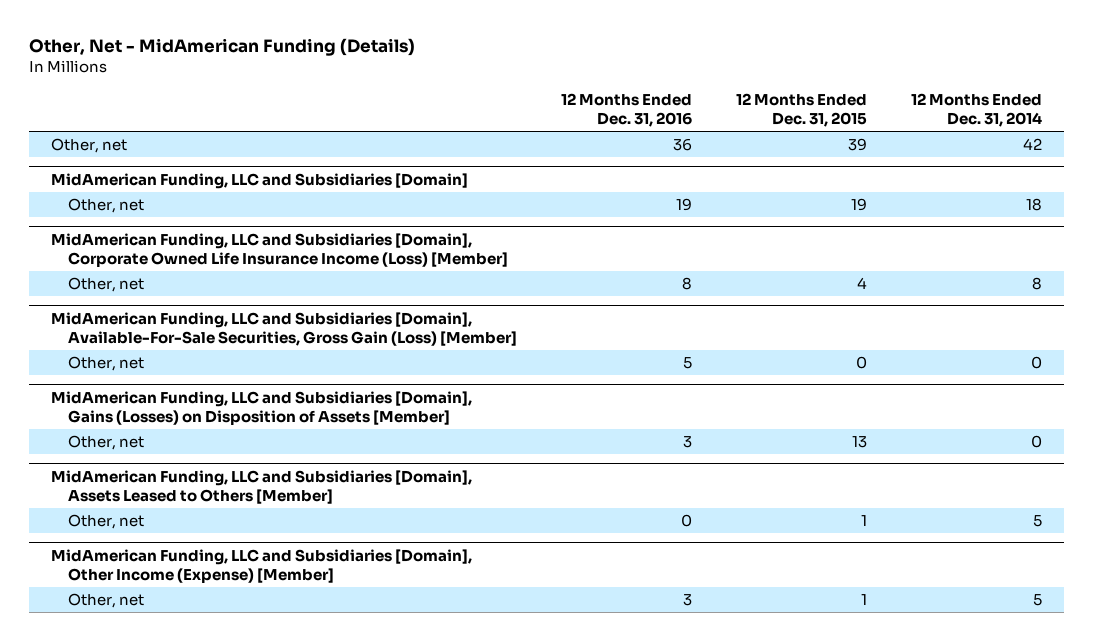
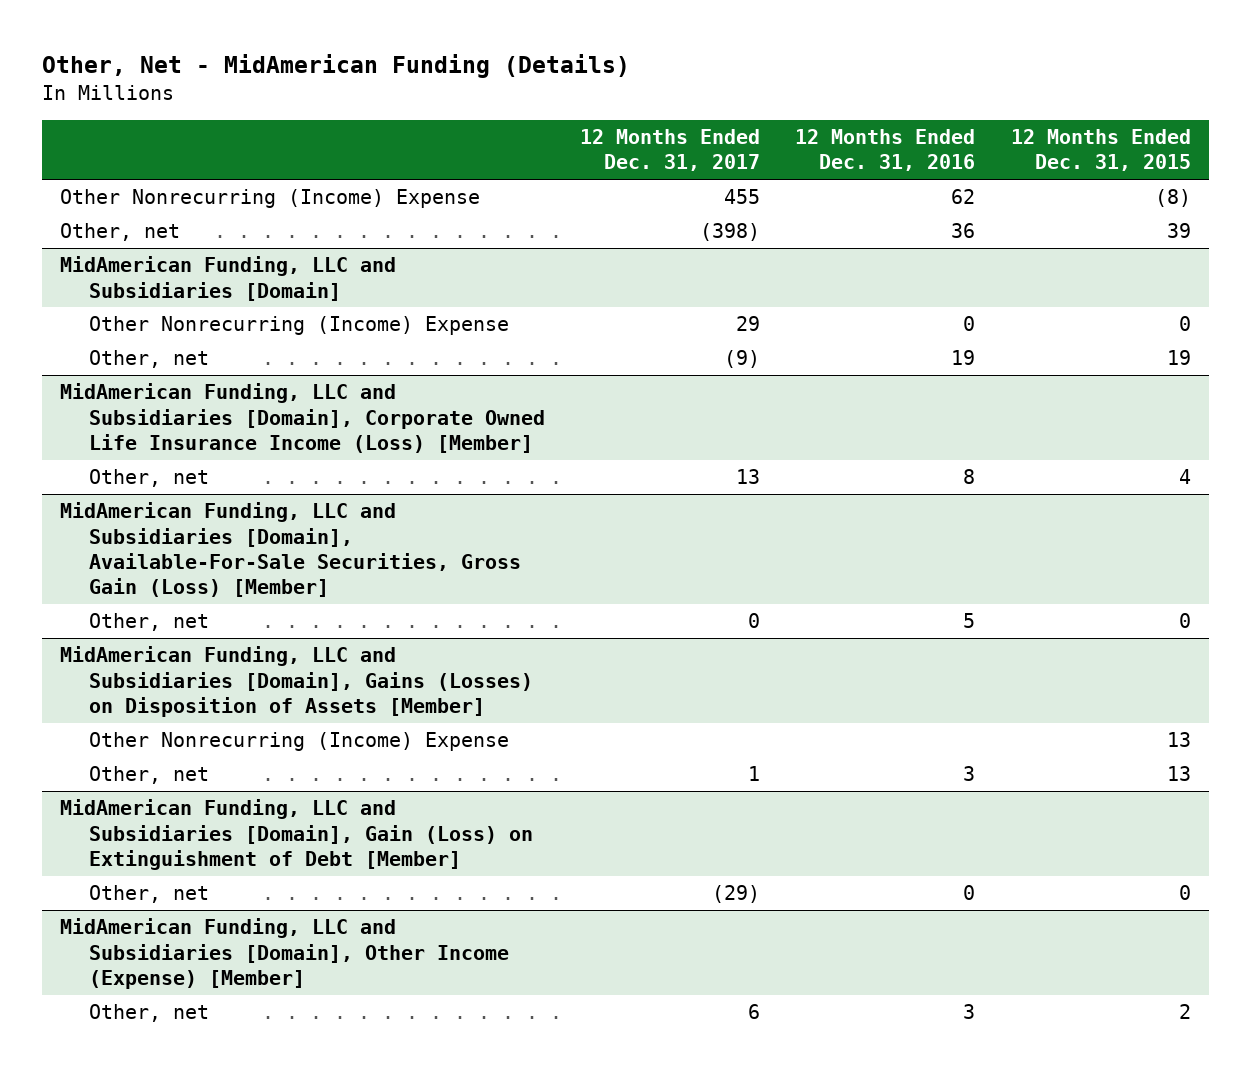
- | 12 Months Ended Dec. 31, 2016 | 12 Months Ended Dec. 31, 2015 | 12 Months Ended Dec. 31, 2014
+ | 12 Months Ended Dec. 31, 2017 | 12 Months Ended Dec. 31, 2016 | 12 Months Ended Dec. 31, 2015
+ Other Nonrecurring (Income) Expense | 455 | 62 | (8)
@ MidAmerican Funding, LLC and Subsidiaries [Domain]
+ Other Nonrecurring (Income) Expense | 29 | 0 | 0
@ MidAmerican Funding, LLC and Subsidiaries [Domain], Gains (Losses) on Disposition of Assets [Member]
+ Other Nonrecurring (Income) Expense | | | 13
- MidAmerican Funding, LLC and Subsidiaries [Domain], Assets Leased to Others [Member]
- Other, net | 0 | 1 | 5
+ MidAmerican Funding, LLC and Subsidiaries [Domain], Gain (Loss) on Extinguishment of Debt [Member]
+ Other, net | (29) | 0 | 0
@ MidAmerican Funding, LLC and Subsidiaries [Domain], Other Income (Expense) [Member]
- Other, net | 3 | 1 | 5
+ Other, net | 6 | 3 | 2

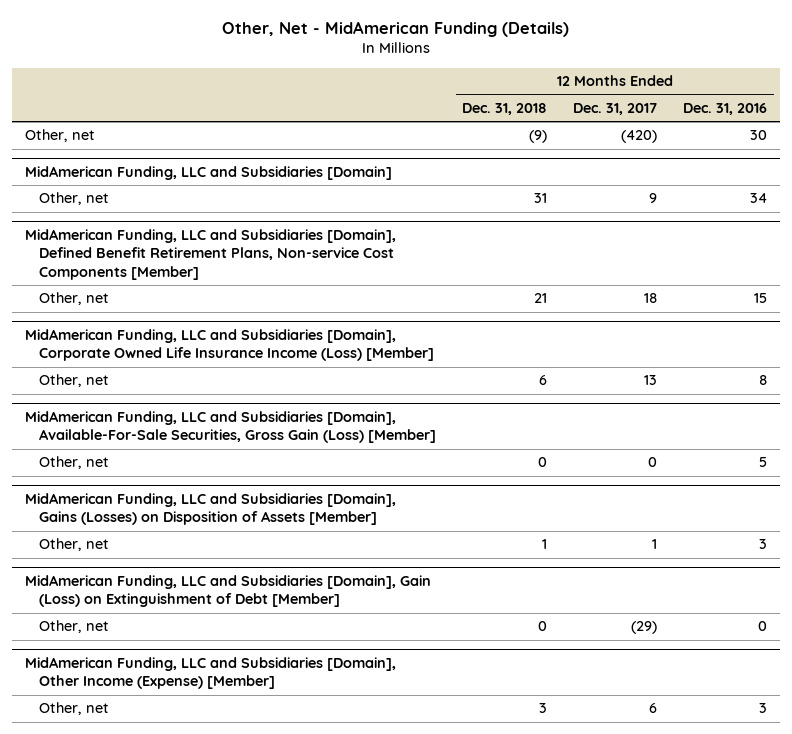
- | 12 Months Ended Dec. 31, 2017 | 12 Months Ended Dec. 31, 2016 | 12 Months Ended Dec. 31, 2015
+ | 12 Months Ended Dec. 31, 2018 | 12 Months Ended Dec. 31, 2017 | 12 Months Ended Dec. 31, 2016
- Other Nonrecurring (Income) Expense | 455 | 62 | (8)
- Other, net | (398) | 36 | 39
+ Other, net | (9) | (420) | 30
@ MidAmerican Funding, LLC and Subsidiaries [Domain]
- Other Nonrecurring (Income) Expense | 29 | 0 | 0
- Other, net | (9) | 19 | 19
+ Other, net | 31 | 9 | 34
+ MidAmerican Funding, LLC and Subsidiaries [Domain], Defined Benefit Retirement Plans, Non-service Cost Components [Member]
+ Other, net | 21 | 18 | 15
@ MidAmerican Funding, LLC and Subsidiaries [Domain], Gains (Losses) on Disposition of Assets [Member]
- Other Nonrecurring (Income) Expense | | | 13

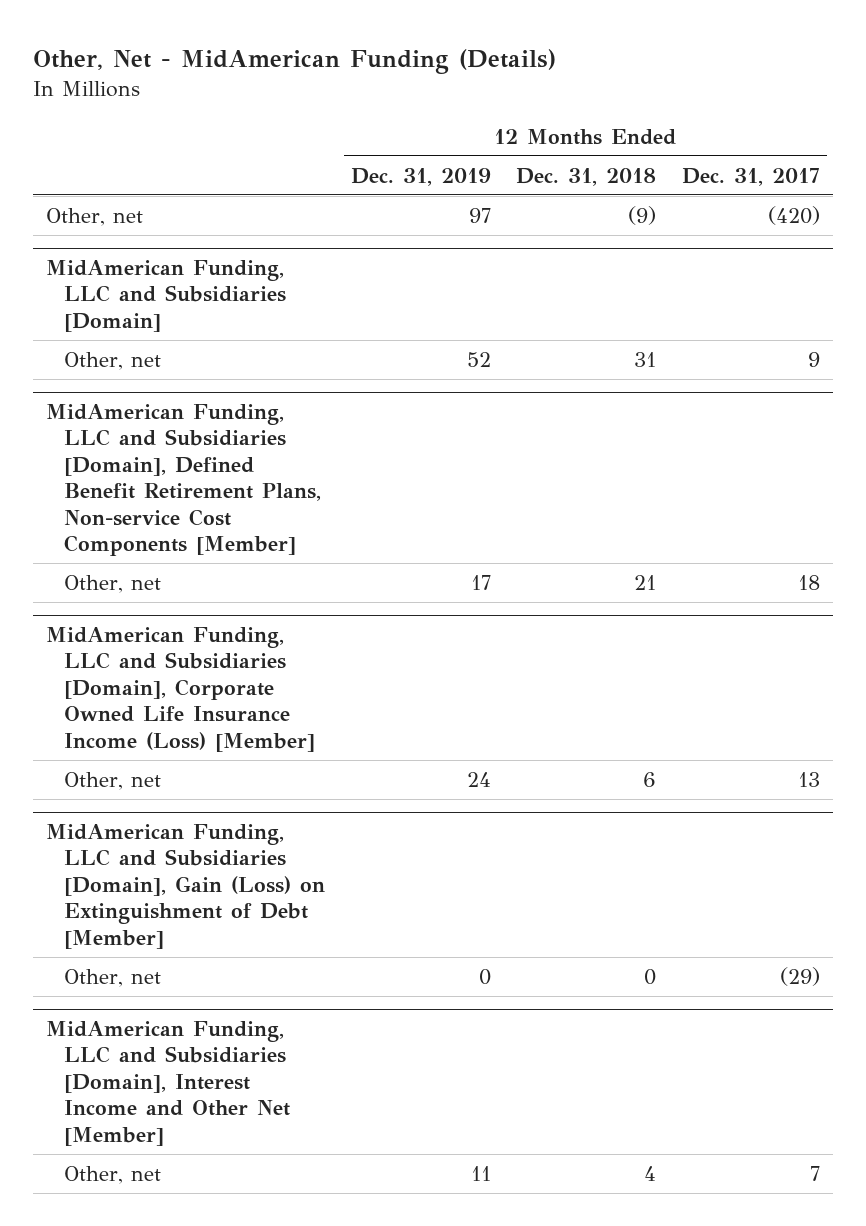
- | 12 Months Ended Dec. 31, 2018 | 12 Months Ended Dec. 31, 2017 | 12 Months Ended Dec. 31, 2016
+ | 12 Months Ended Dec. 31, 2019 | 12 Months Ended Dec. 31, 2018 | 12 Months Ended Dec. 31, 2017
- MidAmerican Funding, LLC and Subsidiaries [Domain], Available-For-Sale Securities, Gross Gain (Loss) [Member]
- Other, net | 0 | 0 | 5
- MidAmerican Funding, LLC and Subsidiaries [Domain], Gains (Losses) on Disposition of Assets [Member]
- Other, net | 1 | 1 | 3
- MidAmerican Funding, LLC and Subsidiaries [Domain], Other Income (Expense) [Member]
- Other, net | 3 | 6 | 3
+ MidAmerican Funding, LLC and Subsidiaries [Domain], Interest Income and Other Net [Member]
+ Other, net | 11 | 4 | 7

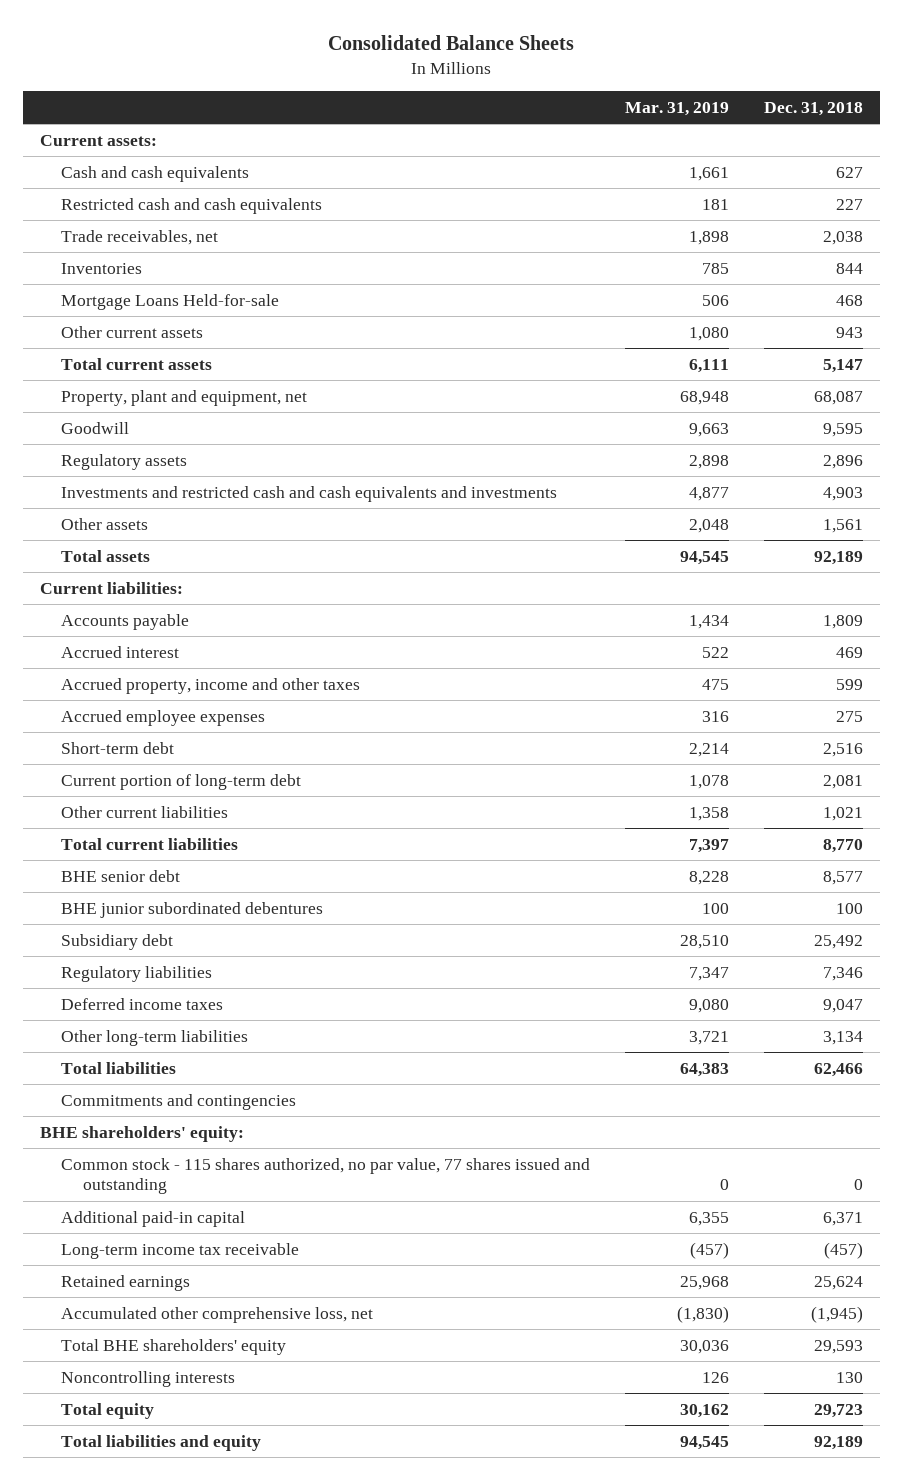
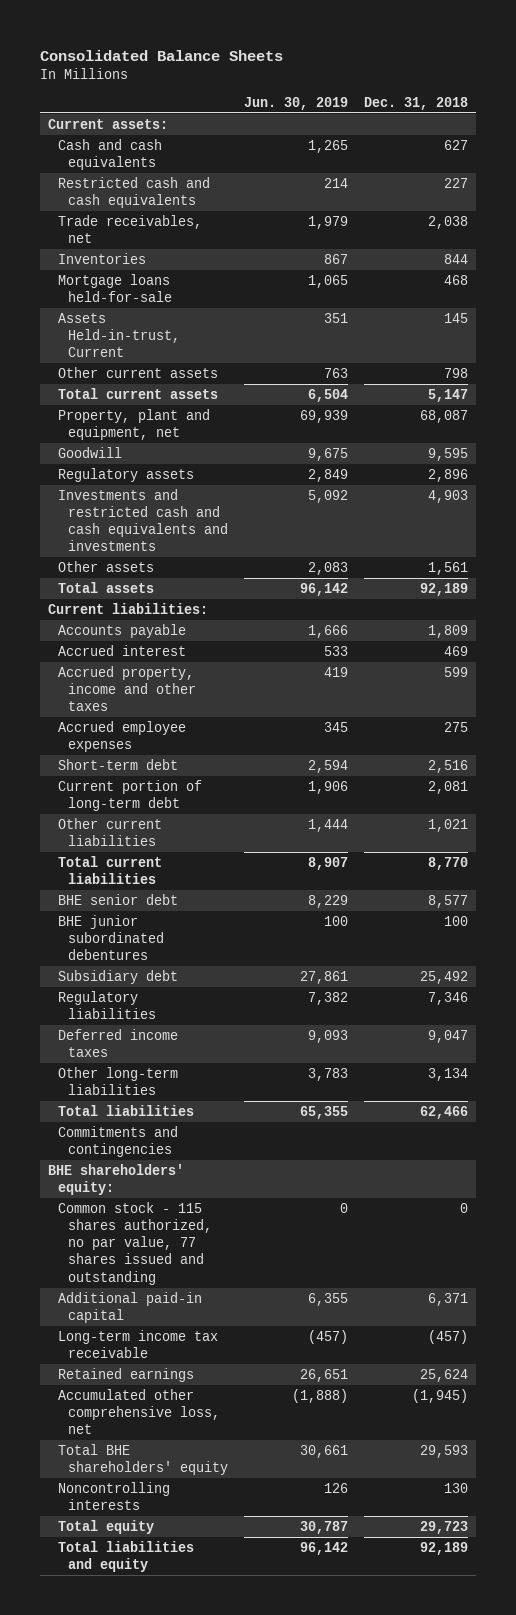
- | Mar. 31, 2019 | Dec. 31, 2018
+ | Jun. 30, 2019 | Dec. 31, 2018
- Mortgage Loans Held-for-sale | 506 | 468
- Other current assets | 1,080 | 943
+ Mortgage loans held-for-sale | 1,065 | 468
+ Assets Held-in-trust, Current | 351 | 145
+ Other current assets | 763 | 798

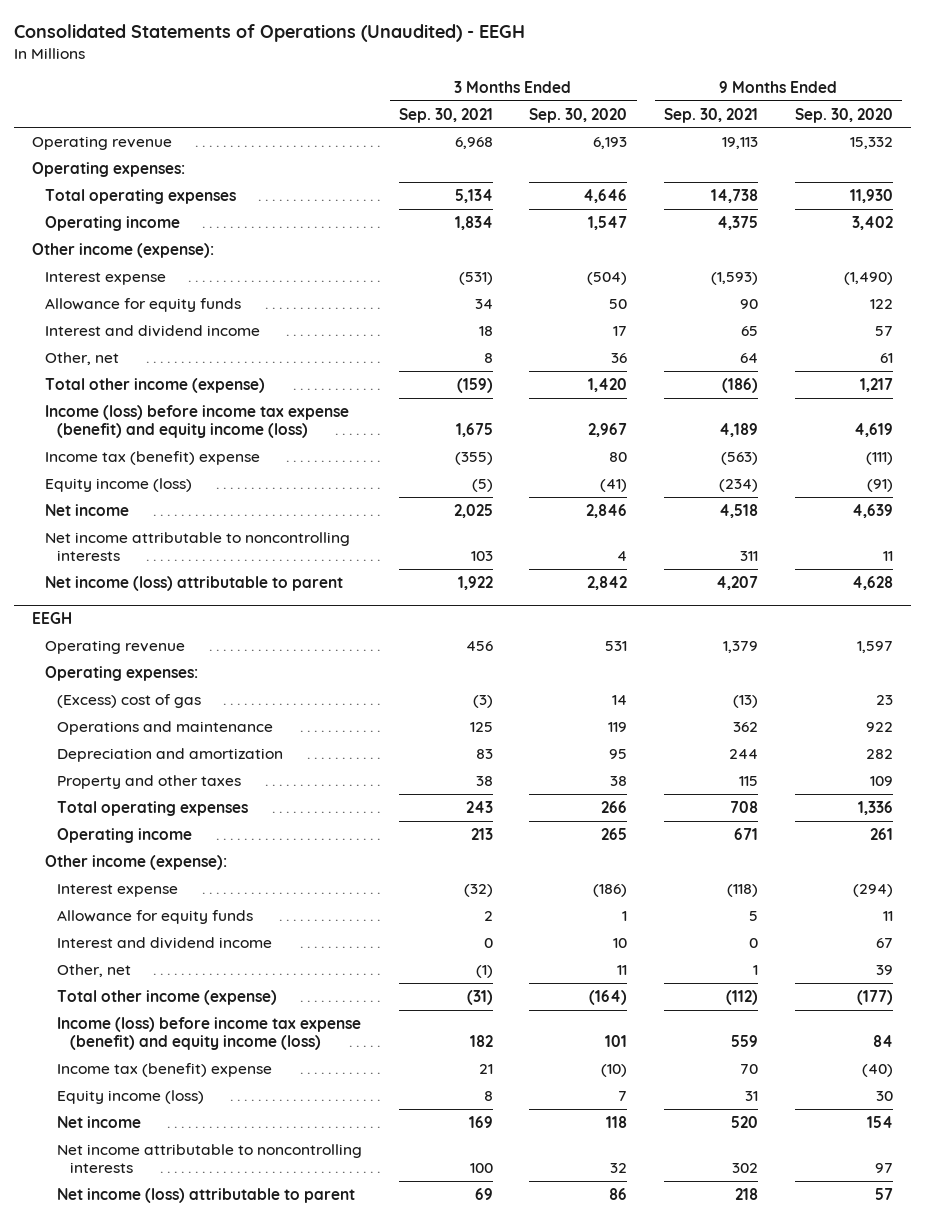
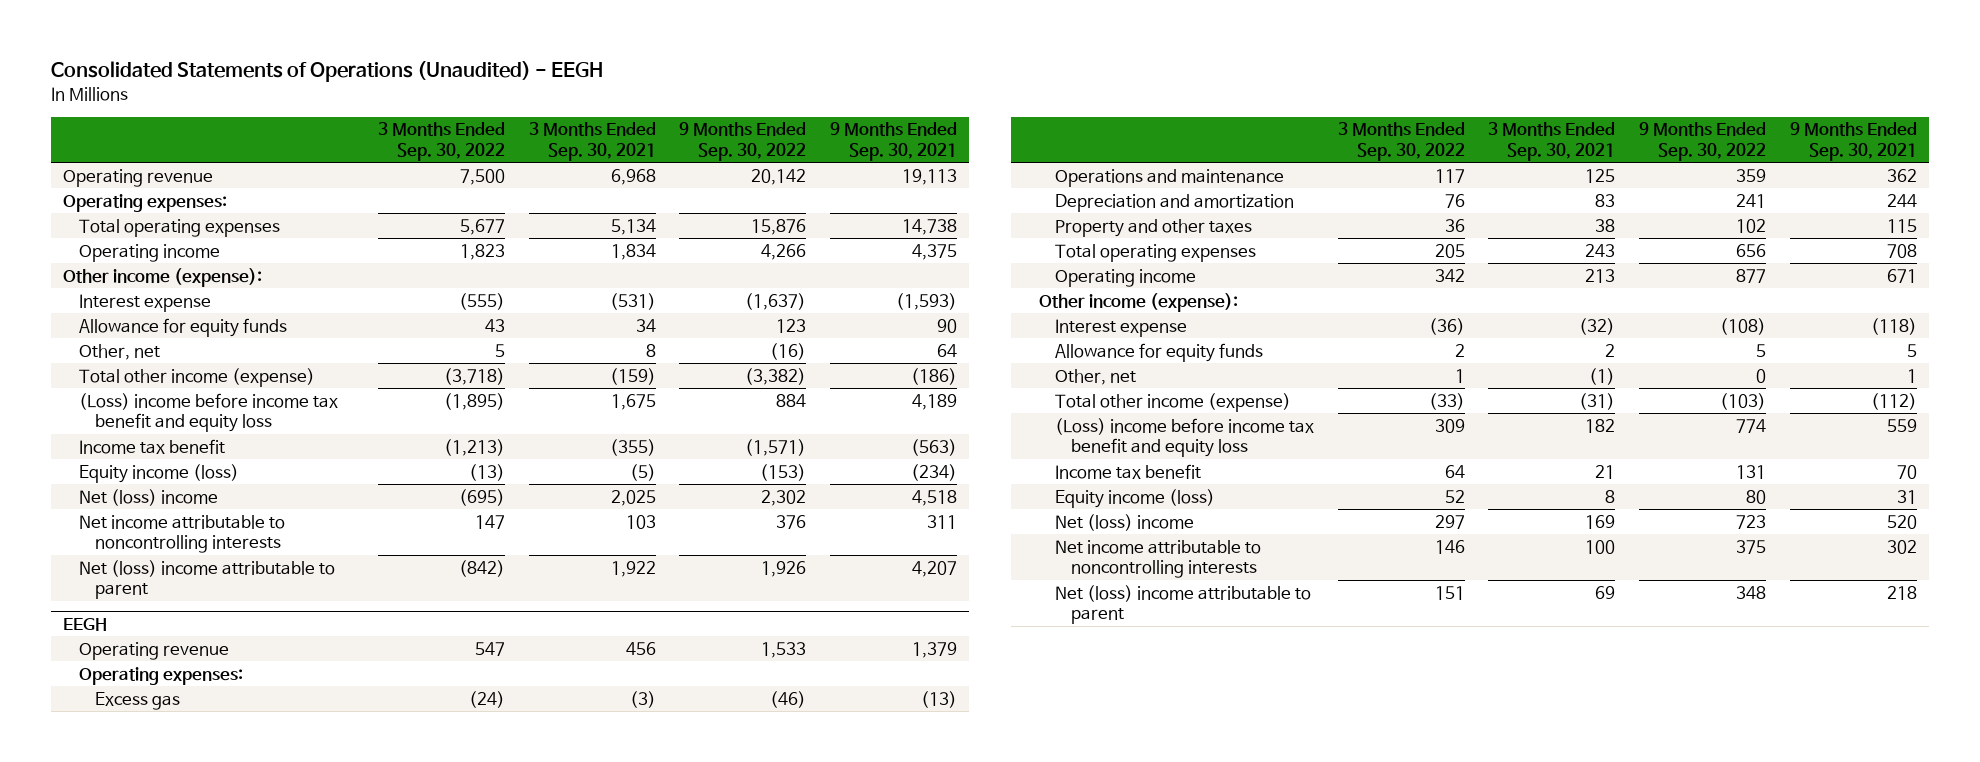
- | 3 Months Ended Sep. 30, 2021 | 3 Months Ended Sep. 30, 2020 | 9 Months Ended Sep. 30, 2021 | 9 Months Ended Sep. 30, 2020
+ | 3 Months Ended Sep. 30, 2022 | 3 Months Ended Sep. 30, 2021 | 9 Months Ended Sep. 30, 2022 | 9 Months Ended Sep. 30, 2021
- Interest and dividend income | 18 | 17 | 65 | 57
- Income (loss) before income tax expense (benefit) and equity income (loss) | 1,675 | 2,967 | 4,189 | 4,619
- Income tax (benefit) expense | (355) | 80 | (563) | (111)
+ (Loss) income before income tax benefit and equity loss | (1,895) | 1,675 | 884 | 4,189
+ Income tax benefit | (1,213) | (355) | (1,571) | (563)
- Net income | 2,025 | 2,846 | 4,518 | 4,639
+ Net (loss) income | (695) | 2,025 | 2,302 | 4,518
- Net income (loss) attributable to parent | 1,922 | 2,842 | 4,207 | 4,628
+ Net (loss) income attributable to parent | (842) | 1,922 | 1,926 | 4,207
@ EEGH
- (Excess) cost of gas | (3) | 14 | (13) | 23
+ Excess gas | (24) | (3) | (46) | (13)
- Interest and dividend income | 0 | 10 | 0 | 67
- Income (loss) before income tax expense (benefit) and equity income (loss) | 182 | 101 | 559 | 84
- Income tax (benefit) expense | 21 | (10) | 70 | (40)
+ (Loss) income before income tax benefit and equity loss | 309 | 182 | 774 | 559
+ Income tax benefit | 64 | 21 | 131 | 70
- Net income | 169 | 118 | 520 | 154
+ Net (loss) income | 297 | 169 | 723 | 520
- Net income (loss) attributable to parent | 69 | 86 | 218 | 57
+ Net (loss) income attributable to parent | 151 | 69 | 348 | 218

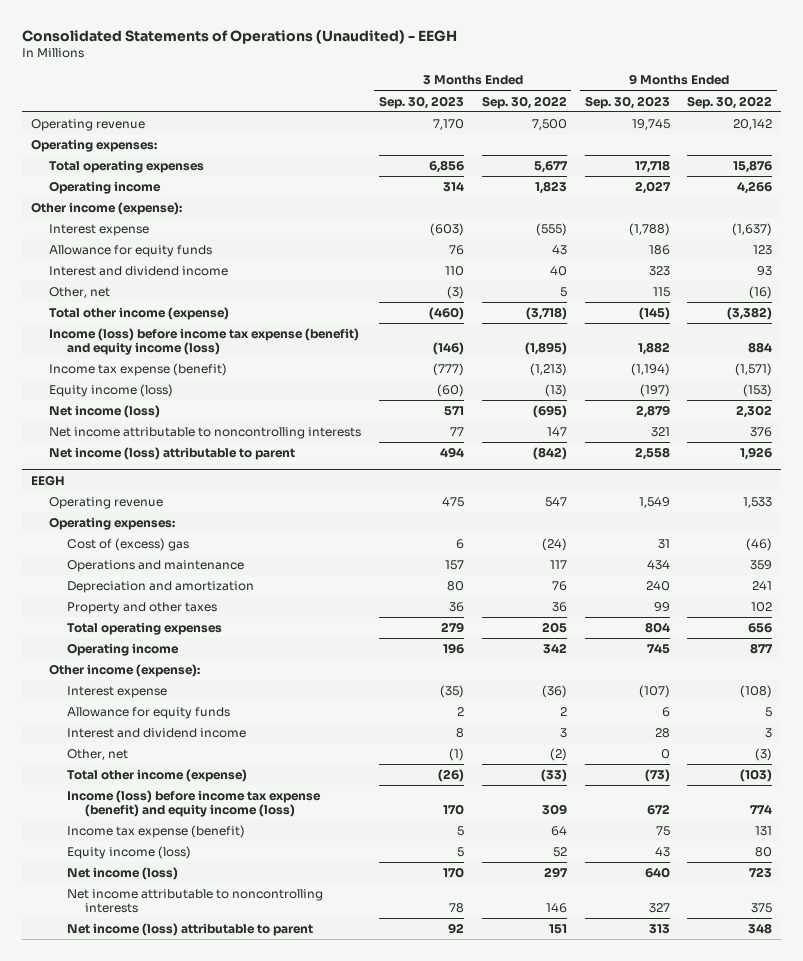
- | 3 Months Ended Sep. 30, 2022 | 3 Months Ended Sep. 30, 2021 | 9 Months Ended Sep. 30, 2022 | 9 Months Ended Sep. 30, 2021
+ | 3 Months Ended Sep. 30, 2023 | 3 Months Ended Sep. 30, 2022 | 9 Months Ended Sep. 30, 2023 | 9 Months Ended Sep. 30, 2022
+ Interest and dividend income | 110 | 40 | 323 | 93
- (Loss) income before income tax benefit and equity loss | (1,895) | 1,675 | 884 | 4,189
- Income tax benefit | (1,213) | (355) | (1,571) | (563)
+ Income (loss) before income tax expense (benefit) and equity income (loss) | (146) | (1,895) | 1,882 | 884
+ Income tax expense (benefit) | (777) | (1,213) | (1,194) | (1,571)
- Net (loss) income | (695) | 2,025 | 2,302 | 4,518
+ Net income (loss) | 571 | (695) | 2,879 | 2,302
- Net (loss) income attributable to parent | (842) | 1,922 | 1,926 | 4,207
+ Net income (loss) attributable to parent | 494 | (842) | 2,558 | 1,926
@ EEGH
- Excess gas | (24) | (3) | (46) | (13)
+ Cost of (excess) gas | 6 | (24) | 31 | (46)
- Other, net | 1 | (1) | 0 | 1
+ Interest and dividend income | 8 | 3 | 28 | 3
+ Other, net | (1) | (2) | 0 | (3)
- (Loss) income before income tax benefit and equity loss | 309 | 182 | 774 | 559
- Income tax benefit | 64 | 21 | 131 | 70
+ Income (loss) before income tax expense (benefit) and equity income (loss) | 170 | 309 | 672 | 774
+ Income tax expense (benefit) | 5 | 64 | 75 | 131
- Net (loss) income | 297 | 169 | 723 | 520
+ Net income (loss) | 170 | 297 | 640 | 723
- Net (loss) income attributable to parent | 151 | 69 | 348 | 218
+ Net income (loss) attributable to parent | 92 | 151 | 313 | 348

